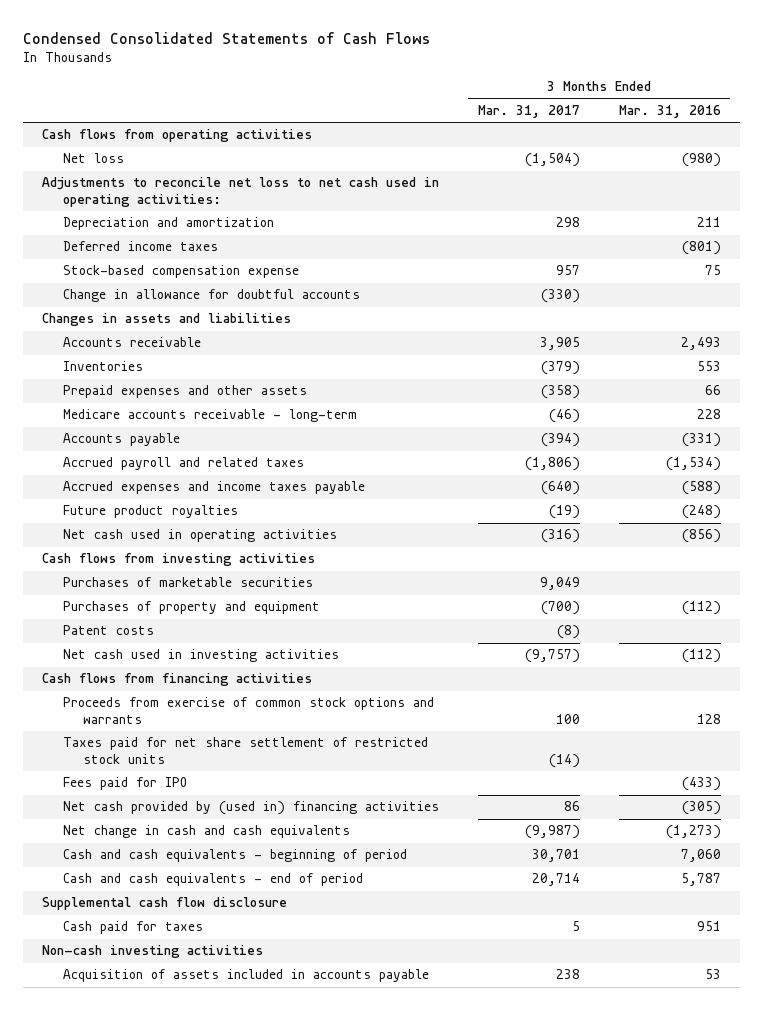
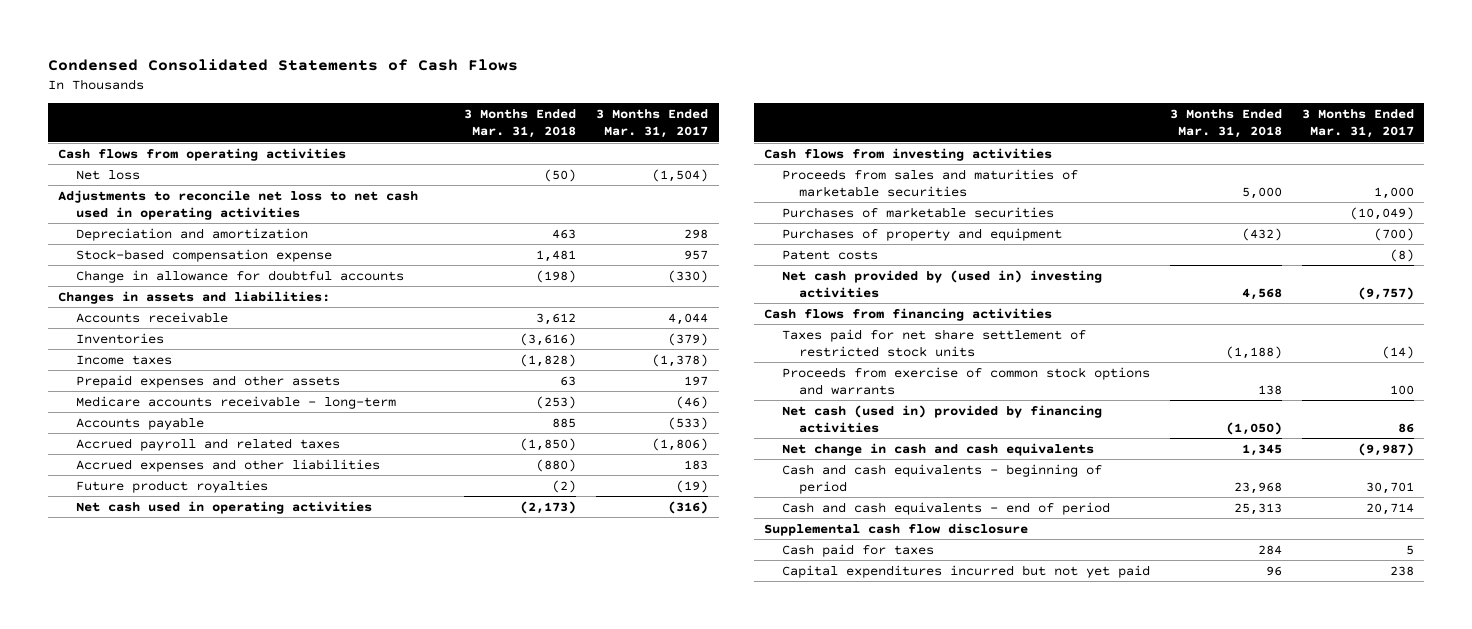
- | 3 Months Ended Mar. 31, 2017 | 3 Months Ended Mar. 31, 2016
+ | 3 Months Ended Mar. 31, 2018 | 3 Months Ended Mar. 31, 2017
- Adjustments to reconcile net loss to net cash used in operating activities:
+ Adjustments to reconcile net loss to net cash used in operating activities
- Deferred income taxes | | (801)
- Changes in assets and liabilities
- Accounts receivable | 3,905 | 2,493
+ Changes in assets and liabilities:
+ Accounts receivable | 3,612 | 4,044
- Prepaid expenses and other assets | (358) | 66
+ Income taxes | (1,828) | (1,378)
+ Prepaid expenses and other assets | 63 | 197
- Accounts payable | (394) | (331)
+ Accounts payable | 885 | (533)
- Accrued expenses and income taxes payable | (640) | (588)
+ Accrued expenses and other liabilities | (880) | 183
- Purchases of marketable securities | 9,049 |
+ Proceeds from sales and maturities of marketable securities | 5,000 | 1,000
+ Purchases of marketable securities | | (10,049)
- Net cash used in investing activities | (9,757) | (112)
+ Net cash provided by (used in) investing activities | 4,568 | (9,757)
- Fees paid for IPO | | (433)
- Net cash provided by (used in) financing activities | 86 | (305)
moved down: Proceeds from exercise of common stock options and warrants | 138 | 100
+ Net cash (used in) provided by financing activities | (1,050) | 86
- Non-cash investing activities
- Acquisition of assets included in accounts payable | 238 | 53
+ Capital expenditures incurred but not yet paid | 96 | 238

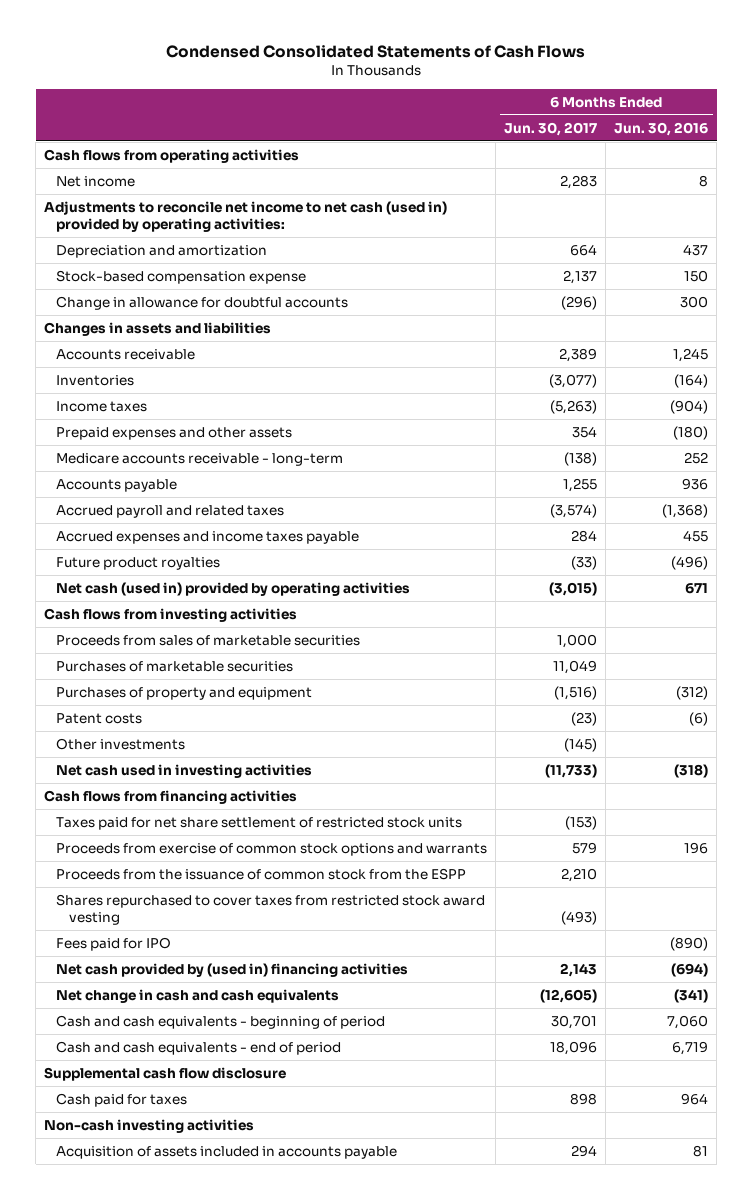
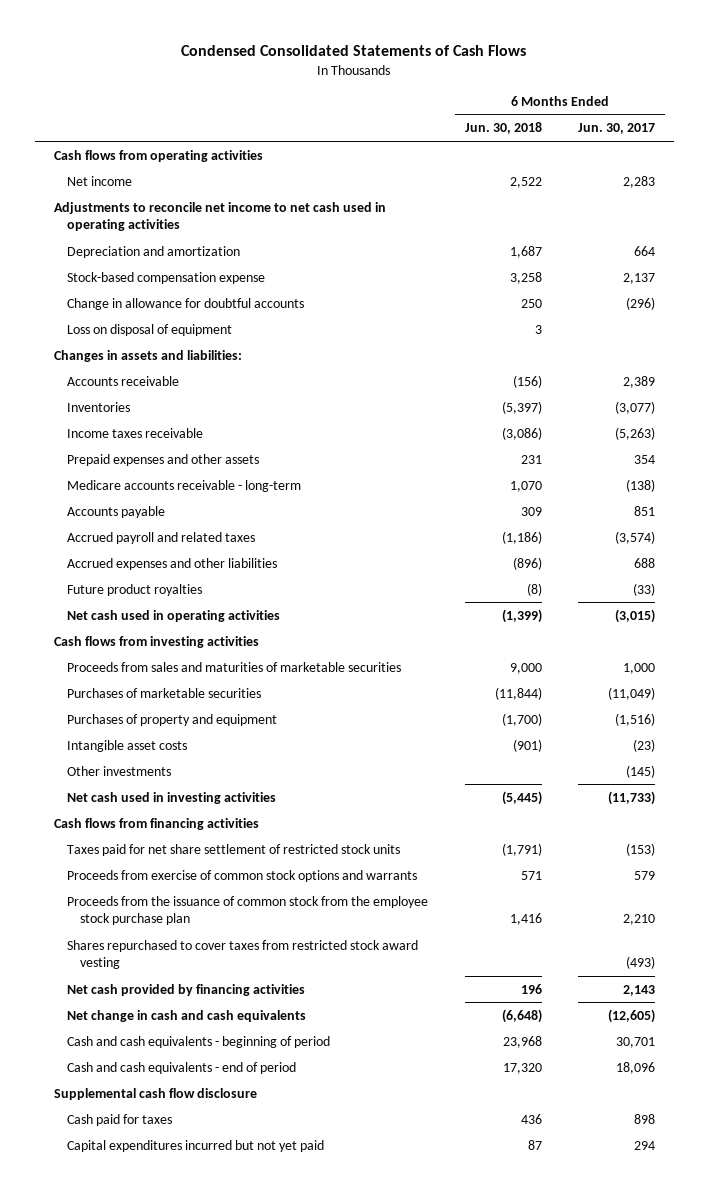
- | 6 Months Ended Jun. 30, 2017 | 6 Months Ended Jun. 30, 2016
+ | 6 Months Ended Jun. 30, 2018 | 6 Months Ended Jun. 30, 2017
- Adjustments to reconcile net income to net cash (used in) provided by operating activities:
+ Adjustments to reconcile net income to net cash used in operating activities
- Changes in assets and liabilities
+ Loss on disposal of equipment | 3 |
+ Changes in assets and liabilities:
- Income taxes | (5,263) | (904)
+ Income taxes receivable | (3,086) | (5,263)
- Accounts payable | 1,255 | 936
+ Accounts payable | 309 | 851
- Accrued expenses and income taxes payable | 284 | 455
+ Accrued expenses and other liabilities | (896) | 688
- Net cash (used in) provided by operating activities | (3,015) | 671
+ Net cash used in operating activities | (1,399) | (3,015)
- Proceeds from sales of marketable securities | 1,000 |
- Purchases of marketable securities | 11,049 |
+ Proceeds from sales and maturities of marketable securities | 9,000 | 1,000
+ Purchases of marketable securities | (11,844) | (11,049)
- Patent costs | (23) | (6)
+ Intangible asset costs | (901) | (23)
- Proceeds from the issuance of common stock from the ESPP | 2,210 |
+ Proceeds from the issuance of common stock from the employee stock purchase plan | 1,416 | 2,210
- Fees paid for IPO | | (890)
- Net cash provided by (used in) financing activities | 2,143 | (694)
+ Net cash provided by financing activities | 196 | 2,143
- Non-cash investing activities
- Acquisition of assets included in accounts payable | 294 | 81
+ Capital expenditures incurred but not yet paid | 87 | 294

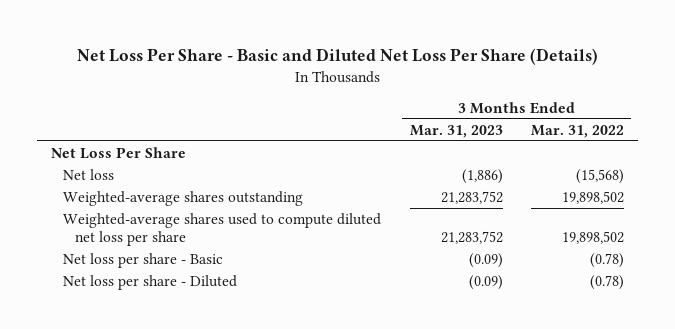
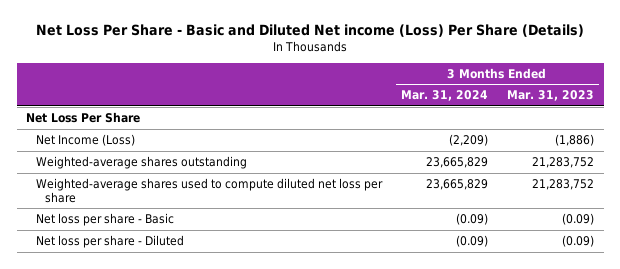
- Net Loss Per Share - Basic and Diluted Net Loss Per Share (Details)
+ Net Loss Per Share - Basic and Diluted Net income (Loss) Per Share (Details)
- | 3 Months Ended Mar. 31, 2023 | 3 Months Ended Mar. 31, 2022
+ | 3 Months Ended Mar. 31, 2024 | 3 Months Ended Mar. 31, 2023
- Net loss | (1,886) | (15,568)
+ Net Income (Loss) | (2,209) | (1,886)

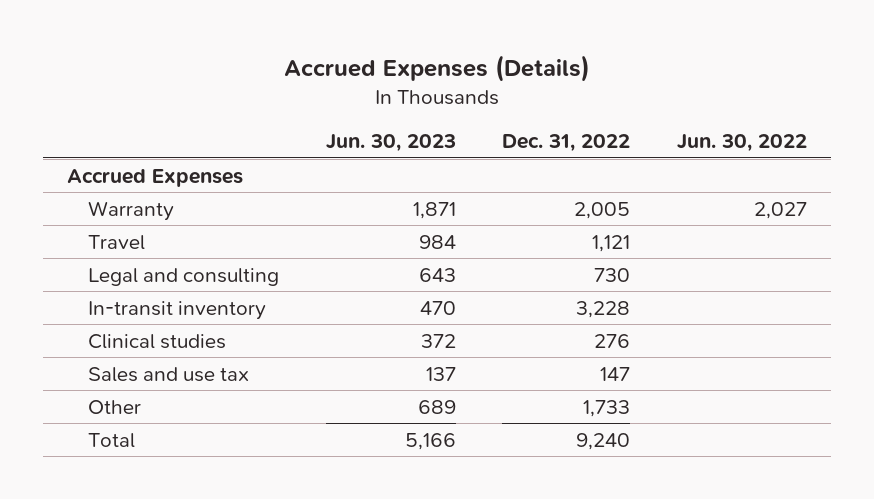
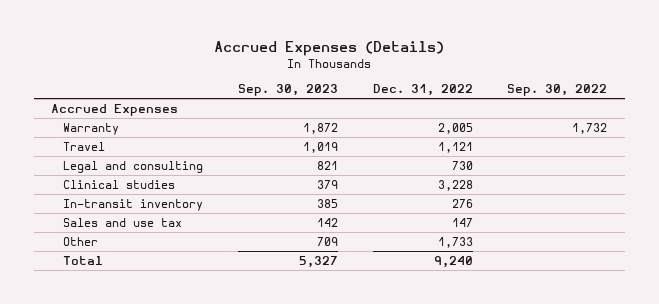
- | Jun. 30, 2023 | Dec. 31, 2022 | Jun. 30, 2022
+ | Sep. 30, 2023 | Dec. 31, 2022 | Sep. 30, 2022
- In-transit inventory | 470 | 3,228 |
- Clinical studies | 372 | 276 |
+ Clinical studies | 379 | 3,228 |
+ In-transit inventory | 385 | 276 |

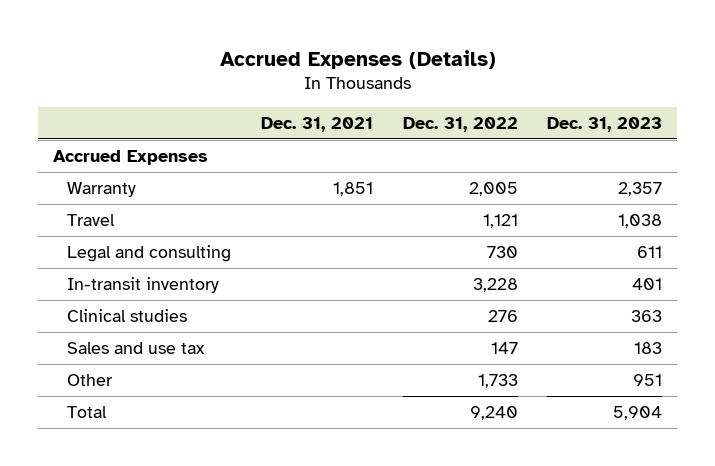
- | Sep. 30, 2023 | Dec. 31, 2022 | Sep. 30, 2022
+ | Dec. 31, 2021 | Dec. 31, 2022 | Dec. 31, 2023
- Clinical studies | 379 | 3,228 |
- In-transit inventory | 385 | 276 |
+ In-transit inventory | | 3,228 | 401
+ Clinical studies | | 276 | 363

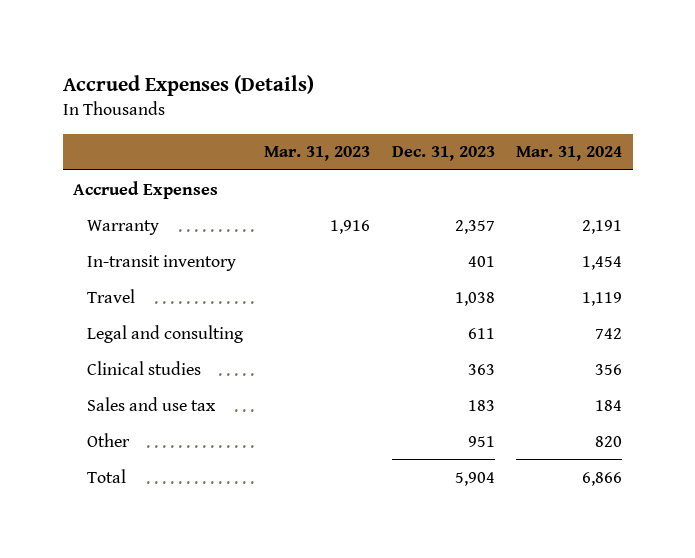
- | Dec. 31, 2021 | Dec. 31, 2022 | Dec. 31, 2023
+ | Mar. 31, 2023 | Dec. 31, 2023 | Mar. 31, 2024
moved up: In-transit inventory | | 401 | 1,454

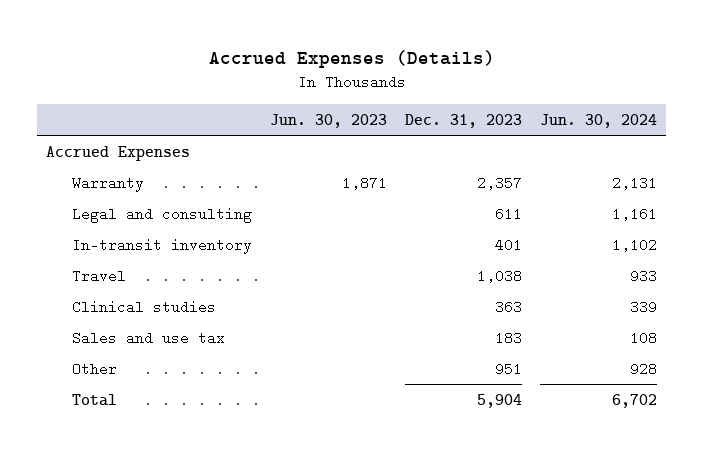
- | Mar. 31, 2023 | Dec. 31, 2023 | Mar. 31, 2024
+ | Jun. 30, 2023 | Dec. 31, 2023 | Jun. 30, 2024
moved up: Legal and consulting | | 611 | 1,161

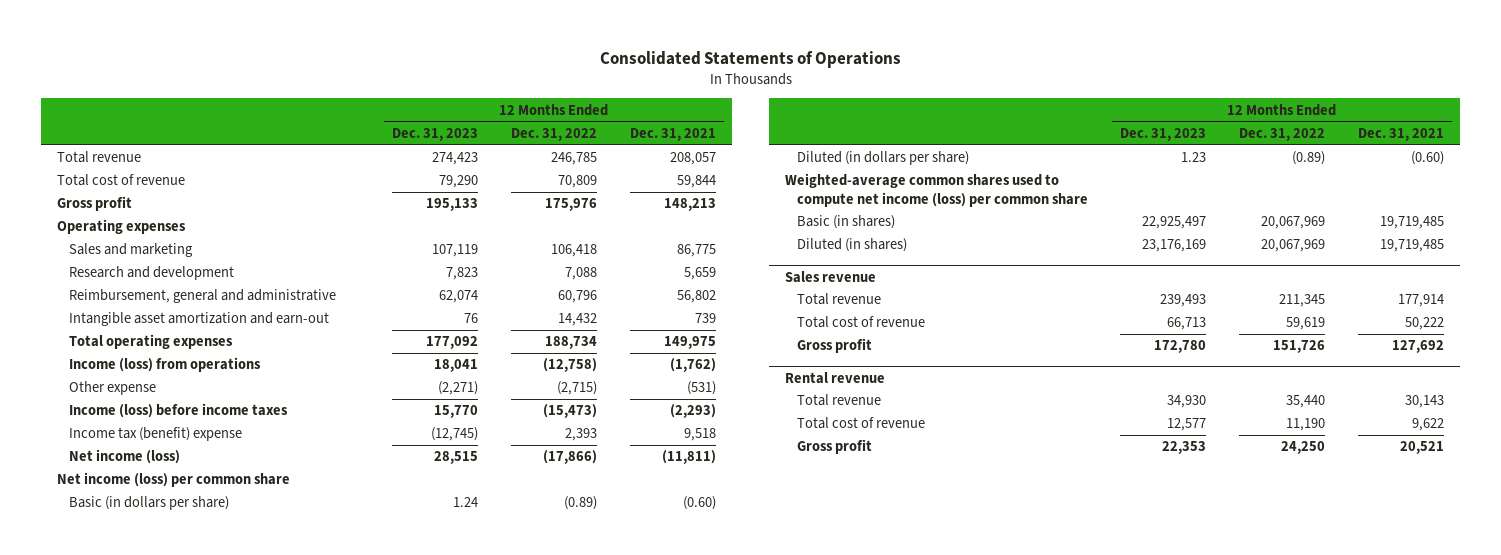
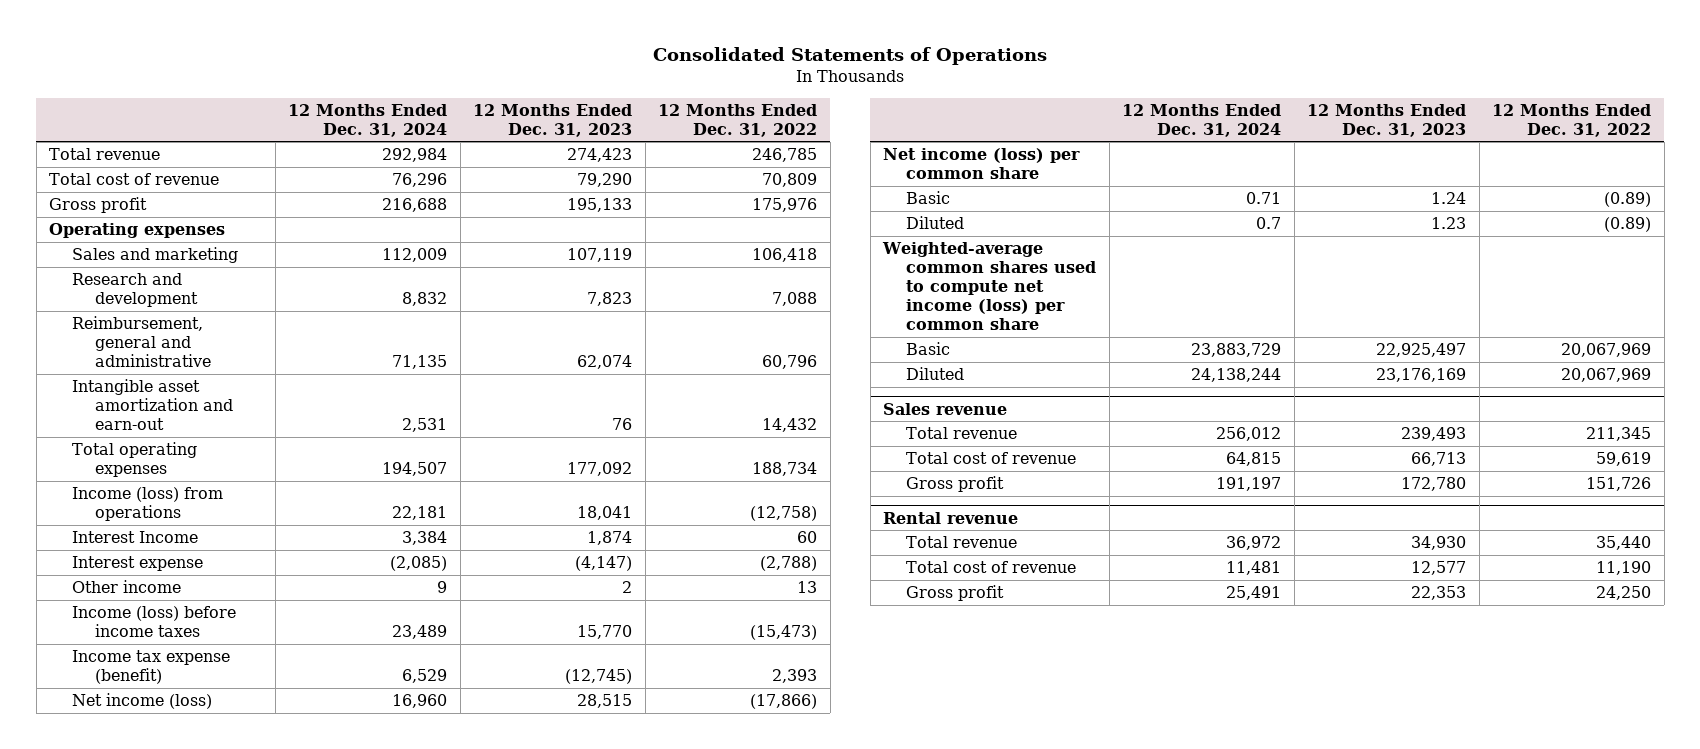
- | 12 Months Ended Dec. 31, 2023 | 12 Months Ended Dec. 31, 2022 | 12 Months Ended Dec. 31, 2021
+ | 12 Months Ended Dec. 31, 2024 | 12 Months Ended Dec. 31, 2023 | 12 Months Ended Dec. 31, 2022
- Other expense | (2,271) | (2,715) | (531)
+ Interest Income | 3,384 | 1,874 | 60
+ Interest expense | (2,085) | (4,147) | (2,788)
+ Other income | 9 | 2 | 13
- Income tax (benefit) expense | (12,745) | 2,393 | 9,518
+ Income tax expense (benefit) | 6,529 | (12,745) | 2,393
- Basic (in dollars per share) | 1.24 | (0.89) | (0.60)
- Diluted (in dollars per share) | 1.23 | (0.89) | (0.60)
+ Basic | 0.71 | 1.24 | (0.89)
+ Diluted | 0.7 | 1.23 | (0.89)
- Basic (in shares) | 22,925,497 | 20,067,969 | 19,719,485
- Diluted (in shares) | 23,176,169 | 20,067,969 | 19,719,485
+ Basic | 23,883,729 | 22,925,497 | 20,067,969
+ Diluted | 24,138,244 | 23,176,169 | 20,067,969

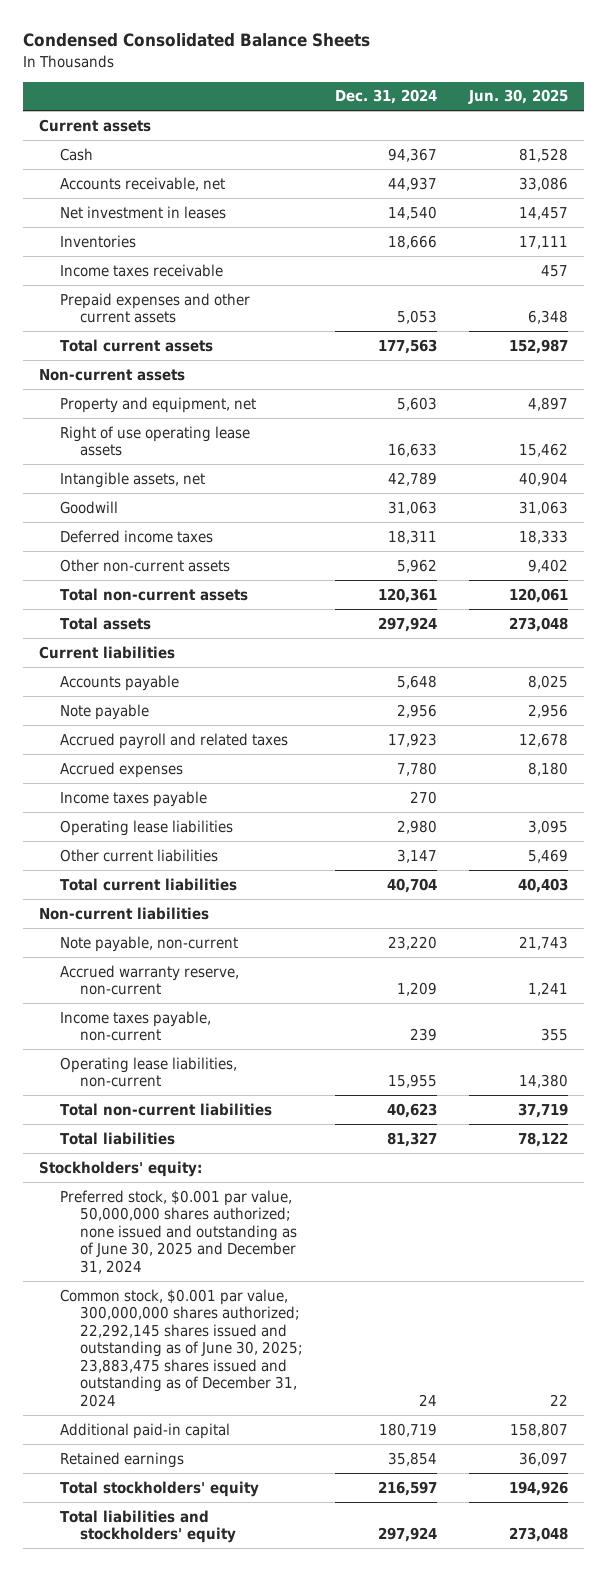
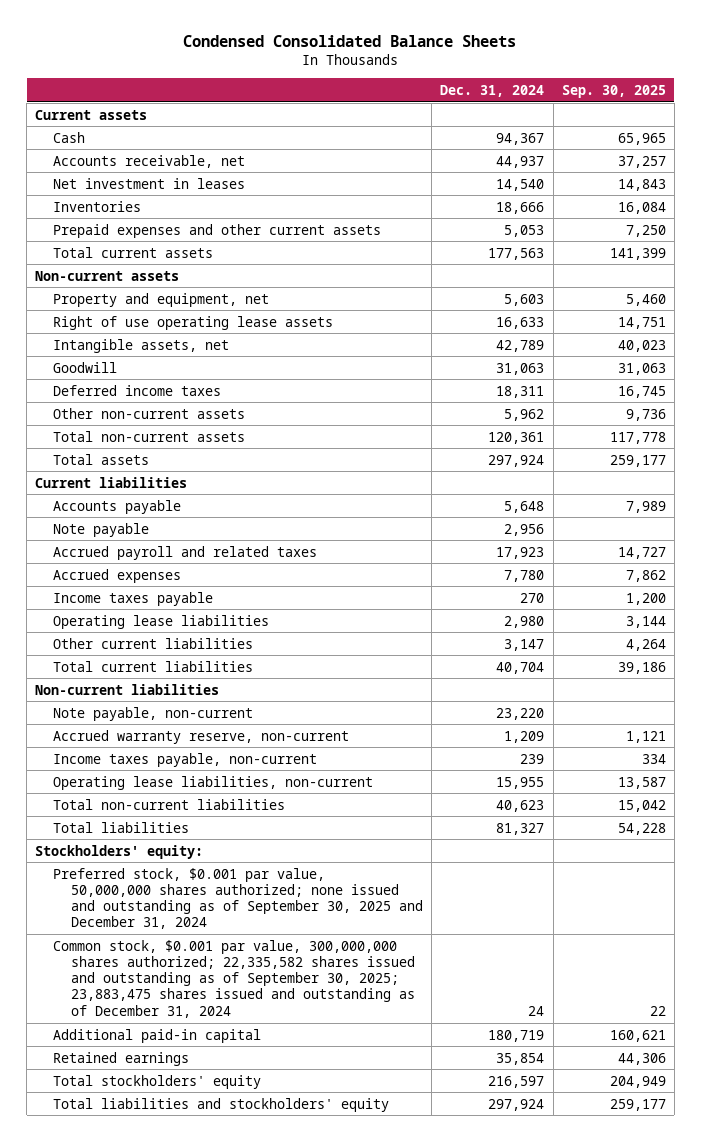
- | Dec. 31, 2024 | Jun. 30, 2025
+ | Dec. 31, 2024 | Sep. 30, 2025
- Income taxes receivable | | 457
- Preferred stock, $0.001 par value, 50,000,000 shares authorized; none issued and outstanding as of June 30, 2025 and December 31, 2024
- Common stock, $0.001 par value, 300,000,000 shares authorized; 22,292,145 shares issued and outstanding as of June 30, 2025; 23,883,475 shares issued and outstanding as of December 31, 2024 | 24 | 22
+ Preferred stock, $0.001 par value, 50,000,000 shares authorized; none issued and outstanding as of September 30, 2025 and December 31, 2024
+ Common stock, $0.001 par value, 300,000,000 shares authorized; 22,335,582 shares issued and outstanding as of September 30, 2025; 23,883,475 shares issued and outstanding as of December 31, 2024 | 24 | 22

